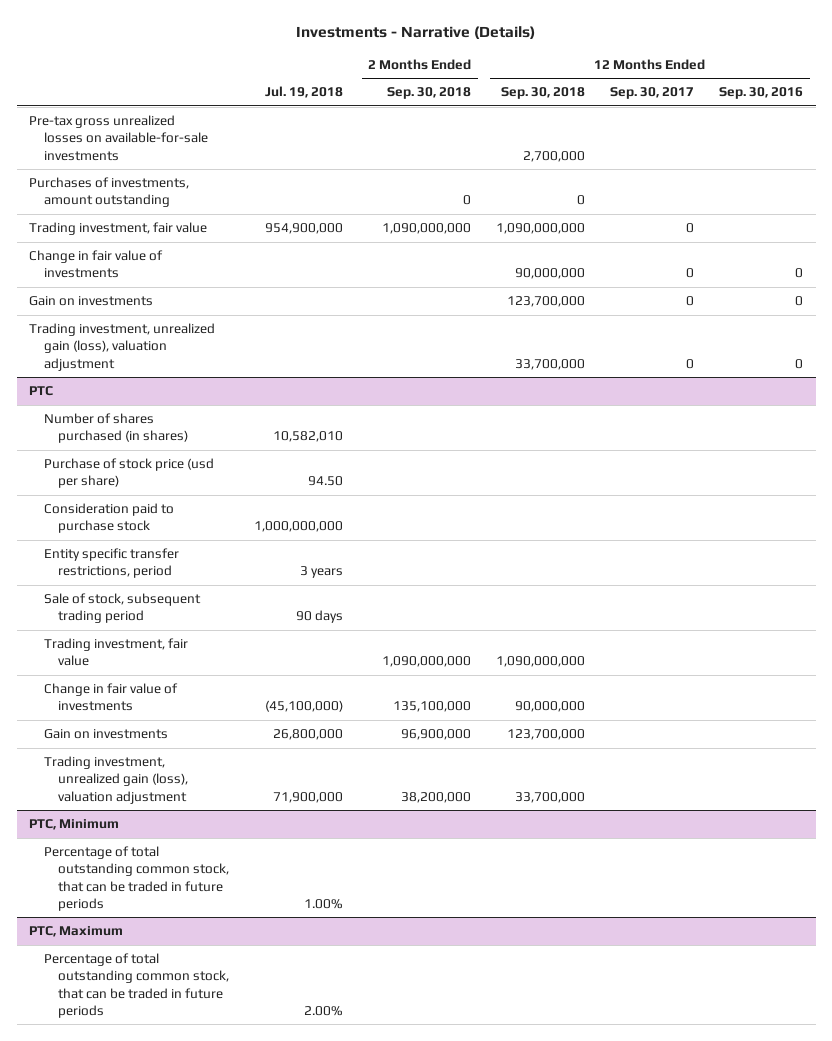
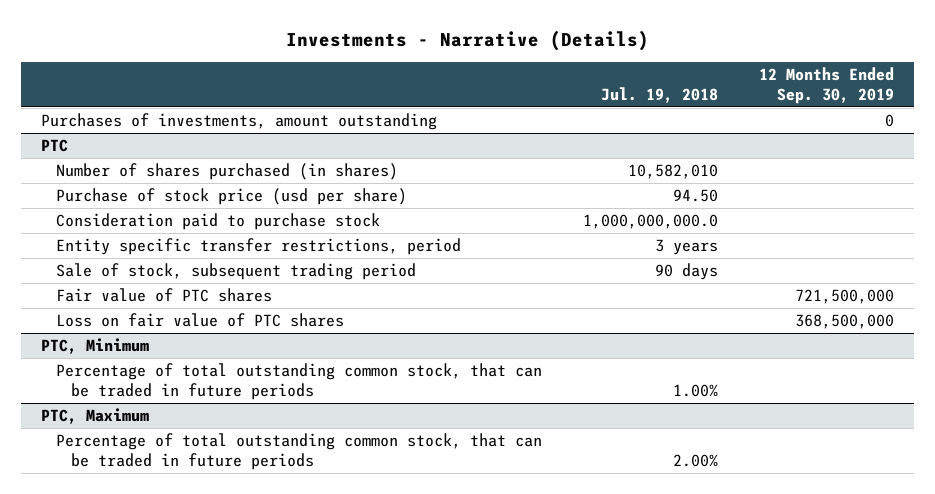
- | Jul. 19, 2018 | 2 Months Ended Sep. 30, 2018 | 12 Months Ended Sep. 30, 2018 | 12 Months Ended Sep. 30, 2017 | 12 Months Ended Sep. 30, 2016
+ | Jul. 19, 2018 | 12 Months Ended Sep. 30, 2019
- Pre-tax gross unrealized losses on available-for-sale investments | | | 2,700,000 | |
- Trading investment, fair value | 954,900,000 | 1,090,000,000 | 1,090,000,000 | 0 |
- Change in fair value of investments | | | 90,000,000 | 0 | 0
- Gain on investments | | | 123,700,000 | 0 | 0
- Trading investment, unrealized gain (loss), valuation adjustment | | | 33,700,000 | 0 | 0
@ PTC
- Consideration paid to purchase stock | 1,000,000,000 | | | |
+ Consideration paid to purchase stock | 1,000,000,000.0 |
- Trading investment, fair value | | 1,090,000,000 | 1,090,000,000 | |
- Change in fair value of investments | (45,100,000) | 135,100,000 | 90,000,000 | |
- Gain on investments | 26,800,000 | 96,900,000 | 123,700,000 | |
- Trading investment, unrealized gain (loss), valuation adjustment | 71,900,000 | 38,200,000 | 33,700,000 | |
+ Fair value of PTC shares | | 721,500,000
+ Loss on fair value of PTC shares | | 368,500,000

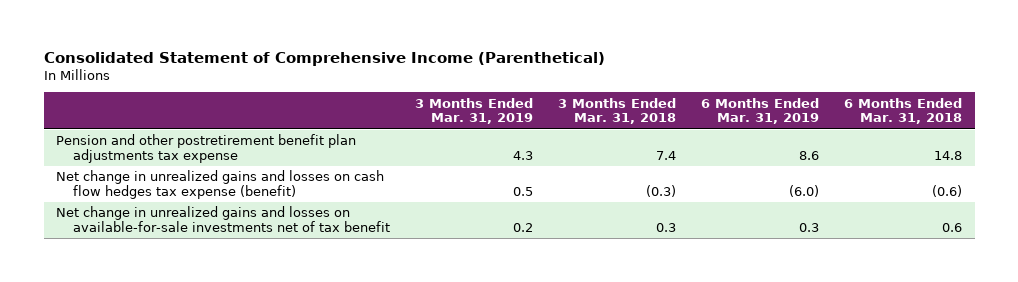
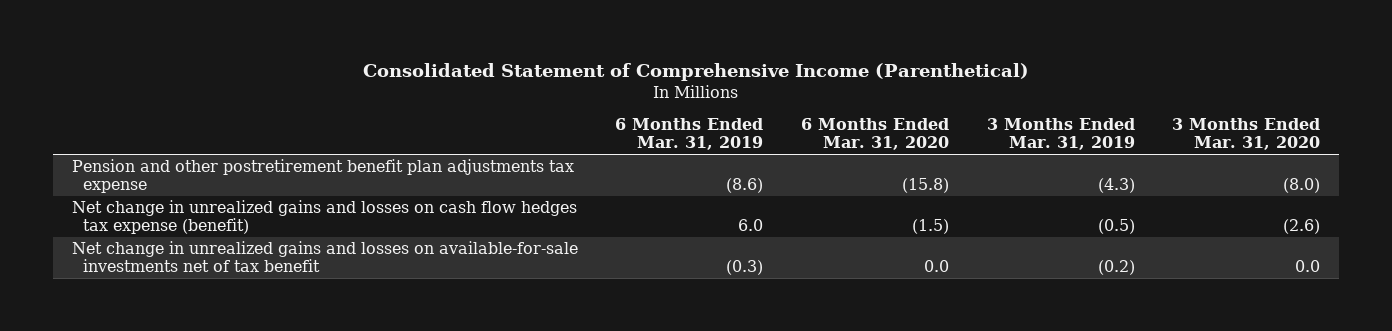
- | 3 Months Ended Mar. 31, 2019 | 3 Months Ended Mar. 31, 2018 | 6 Months Ended Mar. 31, 2019 | 6 Months Ended Mar. 31, 2018
+ | 6 Months Ended Mar. 31, 2019 | 6 Months Ended Mar. 31, 2020 | 3 Months Ended Mar. 31, 2019 | 3 Months Ended Mar. 31, 2020
- Pension and other postretirement benefit plan adjustments tax expense | 4.3 | 7.4 | 8.6 | 14.8
- Net change in unrealized gains and losses on cash flow hedges tax expense (benefit) | 0.5 | (0.3) | (6.0) | (0.6)
- Net change in unrealized gains and losses on available-for-sale investments net of tax benefit | 0.2 | 0.3 | 0.3 | 0.6
+ Pension and other postretirement benefit plan adjustments tax expense | (8.6) | (15.8) | (4.3) | (8.0)
+ Net change in unrealized gains and losses on cash flow hedges tax expense (benefit) | 6.0 | (1.5) | (0.5) | (2.6)
+ Net change in unrealized gains and losses on available-for-sale investments net of tax benefit | (0.3) | 0.0 | (0.2) | 0.0

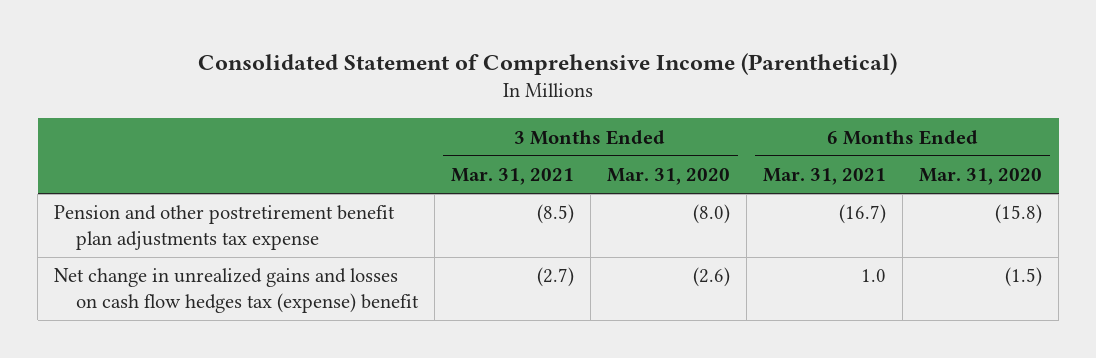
- | 6 Months Ended Mar. 31, 2019 | 6 Months Ended Mar. 31, 2020 | 3 Months Ended Mar. 31, 2019 | 3 Months Ended Mar. 31, 2020
+ | 3 Months Ended Mar. 31, 2021 | 3 Months Ended Mar. 31, 2020 | 6 Months Ended Mar. 31, 2021 | 6 Months Ended Mar. 31, 2020
- Net change in unrealized gains and losses on cash flow hedges tax expense (benefit) | 6.0 | (1.5) | (0.5) | (2.6)
- Net change in unrealized gains and losses on available-for-sale investments net of tax benefit | (0.3) | 0.0 | (0.2) | 0.0
+ Net change in unrealized gains and losses on cash flow hedges tax (expense) benefit | (2.7) | (2.6) | 1.0 | (1.5)

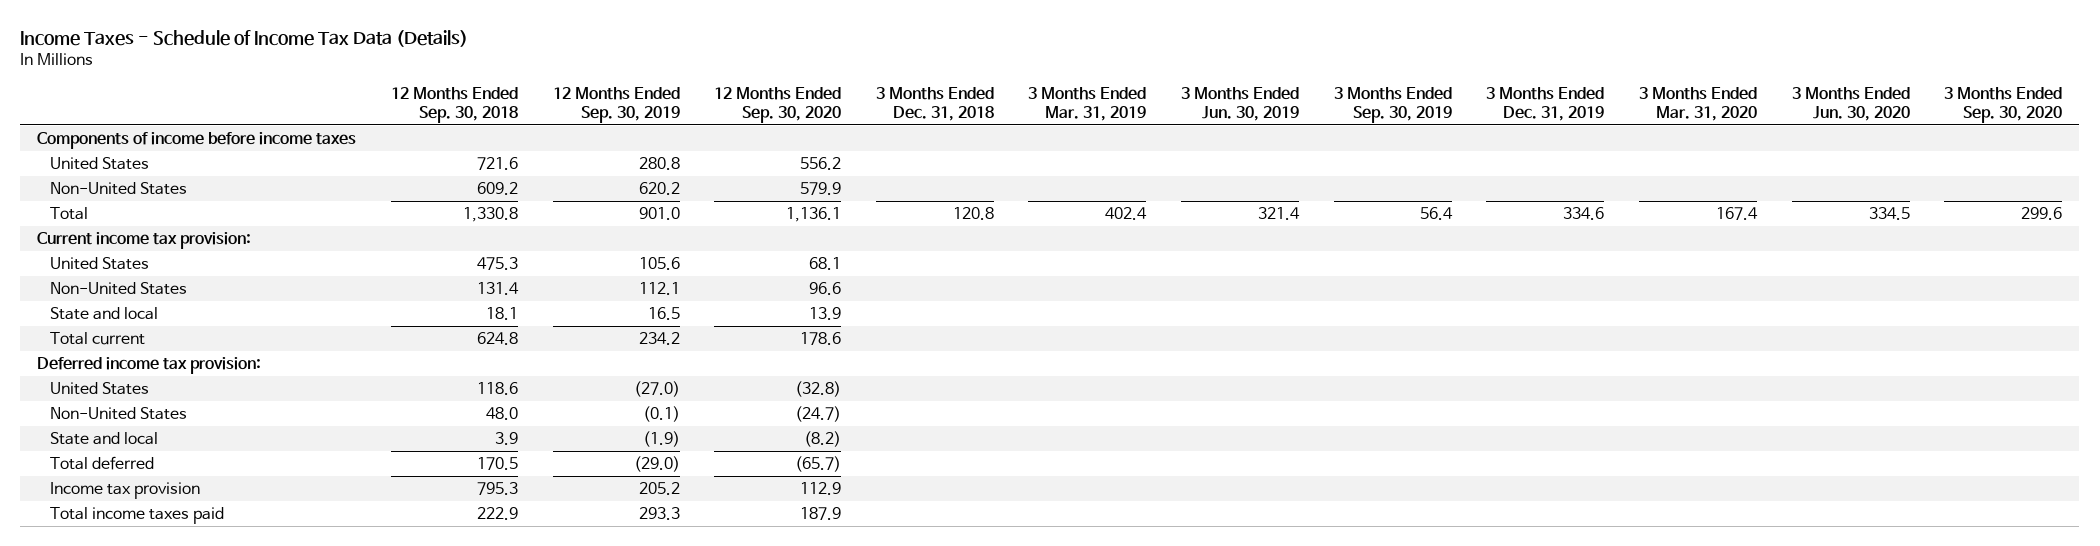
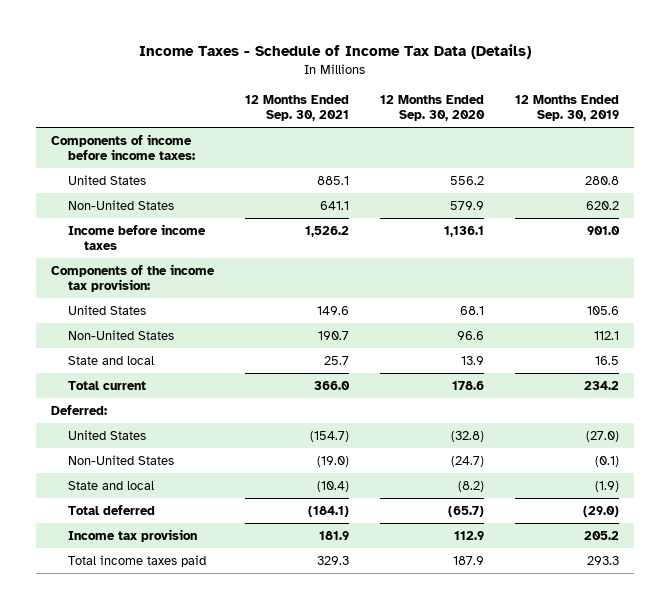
- | 12 Months Ended Sep. 30, 2018 | 12 Months Ended Sep. 30, 2019 | 12 Months Ended Sep. 30, 2020 | 3 Months Ended Dec. 31, 2018 | 3 Months Ended Mar. 31, 2019 | 3 Months Ended Jun. 30, 2019 | 3 Months Ended Sep. 30, 2019 | 3 Months Ended Dec. 31, 2019 | 3 Months Ended Mar. 31, 2020 | 3 Months Ended Jun. 30, 2020 | 3 Months Ended Sep. 30, 2020
+ | 12 Months Ended Sep. 30, 2021 | 12 Months Ended Sep. 30, 2020 | 12 Months Ended Sep. 30, 2019
- Components of income before income taxes
+ Components of income before income taxes:
- Total | 1,330.8 | 901.0 | 1,136.1 | 120.8 | 402.4 | 321.4 | 56.4 | 334.6 | 167.4 | 334.5 | 299.6
- Current income tax provision:
+ Income before income taxes | 1,526.2 | 1,136.1 | 901.0
+ Components of the income tax provision:
- Deferred income tax provision:
+ Deferred:

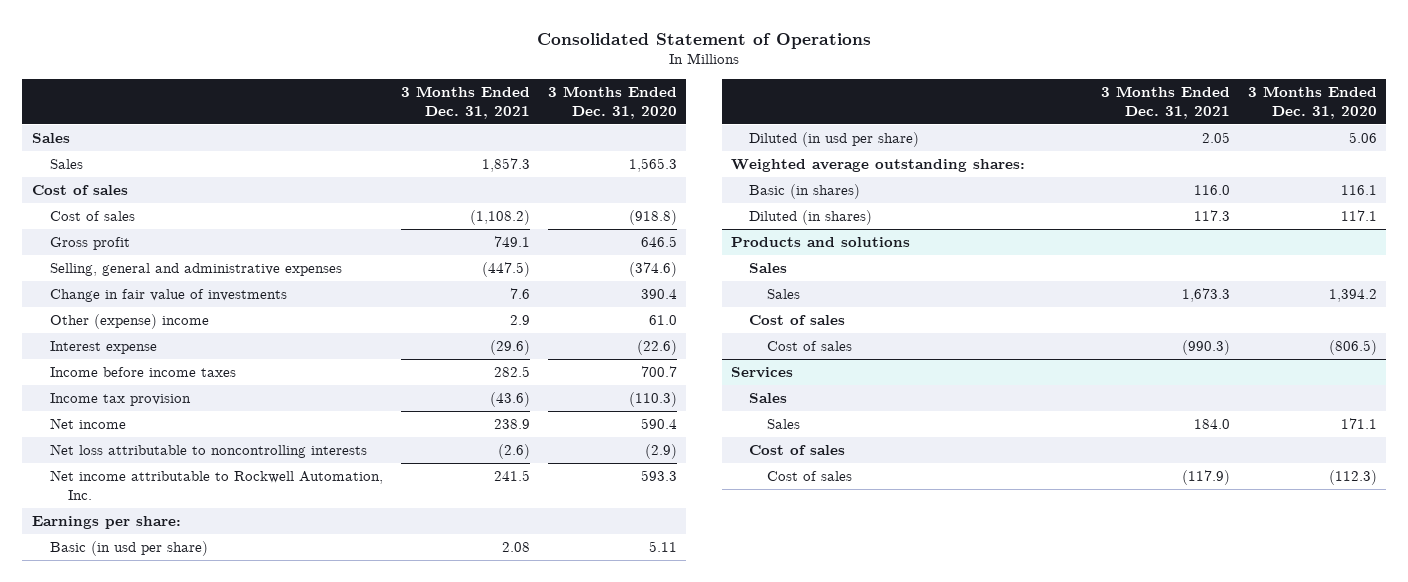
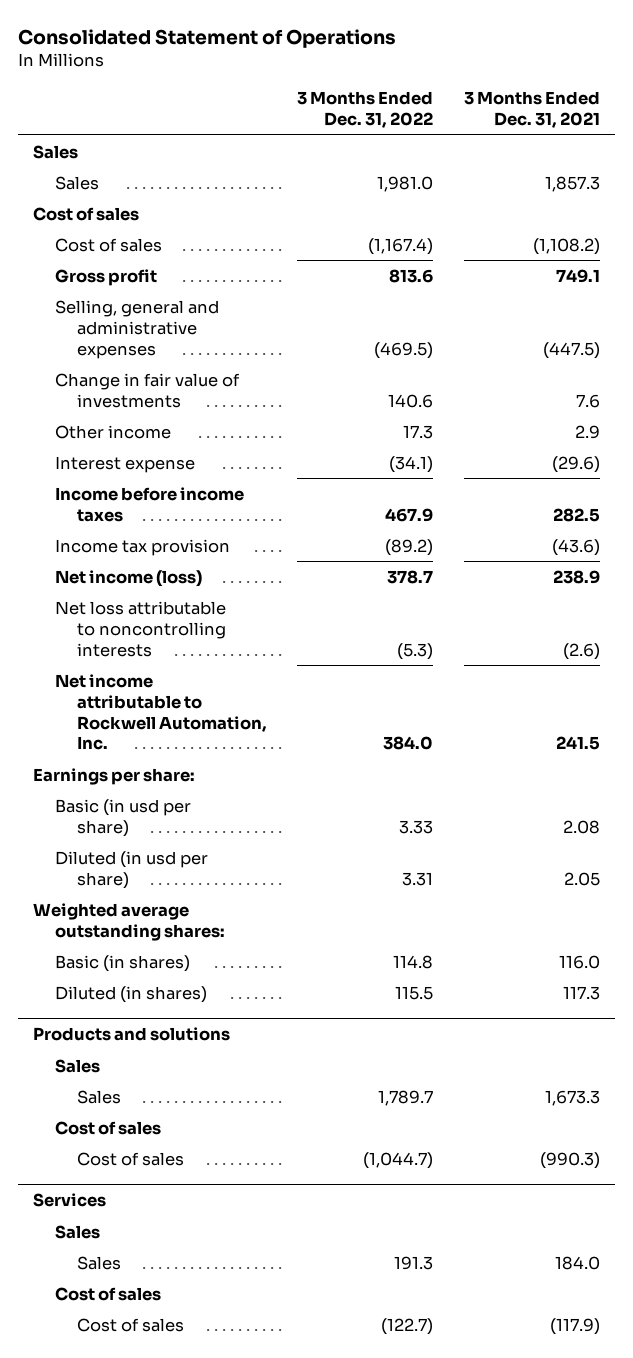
- | 3 Months Ended Dec. 31, 2021 | 3 Months Ended Dec. 31, 2020
+ | 3 Months Ended Dec. 31, 2022 | 3 Months Ended Dec. 31, 2021
- Other (expense) income | 2.9 | 61.0
+ Other income | 17.3 | 2.9
- Net income | 238.9 | 590.4
+ Net income (loss) | 378.7 | 238.9

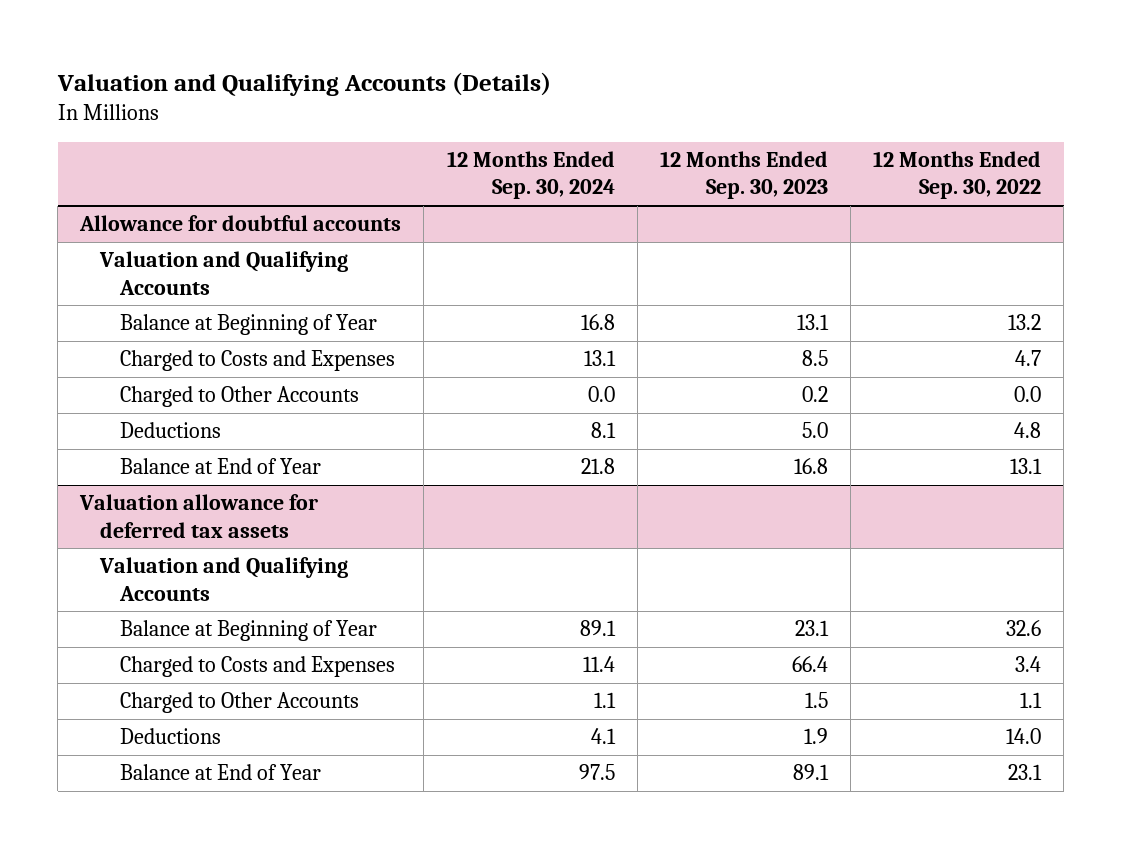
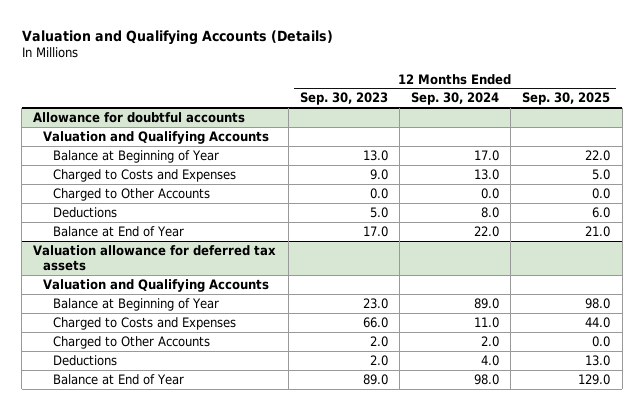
- | 12 Months Ended Sep. 30, 2024 | 12 Months Ended Sep. 30, 2023 | 12 Months Ended Sep. 30, 2022
+ | 12 Months Ended Sep. 30, 2023 | 12 Months Ended Sep. 30, 2024 | 12 Months Ended Sep. 30, 2025
@ Allowance for doubtful accounts
- Balance at Beginning of Year | 16.8 | 13.1 | 13.2
- Charged to Costs and Expenses | 13.1 | 8.5 | 4.7
- Charged to Other Accounts | 0.0 | 0.2 | 0.0
- Deductions | 8.1 | 5.0 | 4.8
- Balance at End of Year | 21.8 | 16.8 | 13.1
+ Balance at Beginning of Year | 13.0 | 17.0 | 22.0
+ Charged to Costs and Expenses | 9.0 | 13.0 | 5.0
+ Charged to Other Accounts | 0.0 | 0.0 | 0.0
+ Deductions | 5.0 | 8.0 | 6.0
+ Balance at End of Year | 17.0 | 22.0 | 21.0
@ Valuation allowance for deferred tax assets
- Balance at Beginning of Year | 89.1 | 23.1 | 32.6
- Charged to Costs and Expenses | 11.4 | 66.4 | 3.4
- Charged to Other Accounts | 1.1 | 1.5 | 1.1
- Deductions | 4.1 | 1.9 | 14.0
- Balance at End of Year | 97.5 | 89.1 | 23.1
+ Balance at Beginning of Year | 23.0 | 89.0 | 98.0
+ Charged to Costs and Expenses | 66.0 | 11.0 | 44.0
+ Charged to Other Accounts | 2.0 | 2.0 | 0.0
+ Deductions | 2.0 | 4.0 | 13.0
+ Balance at End of Year | 89.0 | 98.0 | 129.0

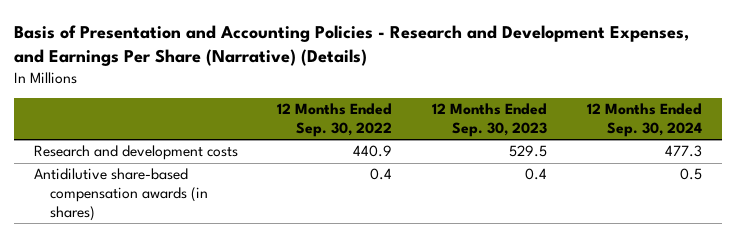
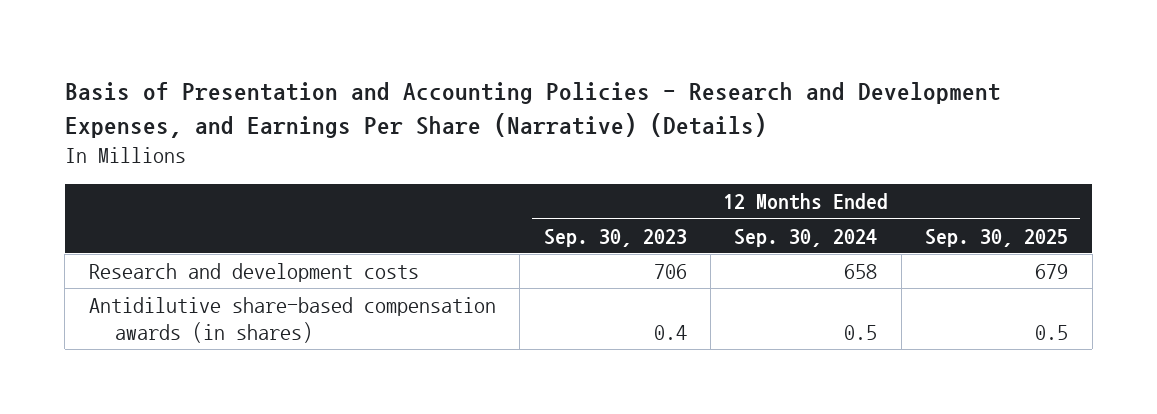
- | 12 Months Ended Sep. 30, 2022 | 12 Months Ended Sep. 30, 2023 | 12 Months Ended Sep. 30, 2024
+ | 12 Months Ended Sep. 30, 2023 | 12 Months Ended Sep. 30, 2024 | 12 Months Ended Sep. 30, 2025
- Research and development costs | 440.9 | 529.5 | 477.3
+ Research and development costs | 706 | 658 | 679

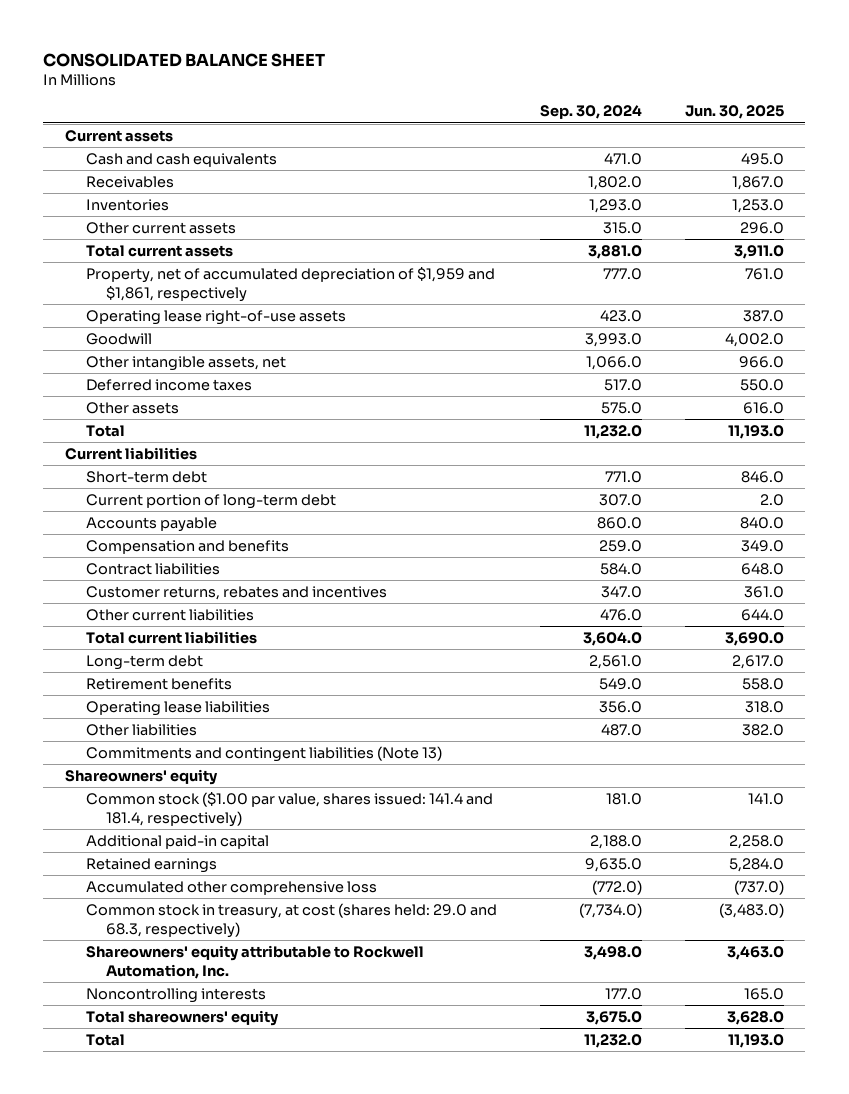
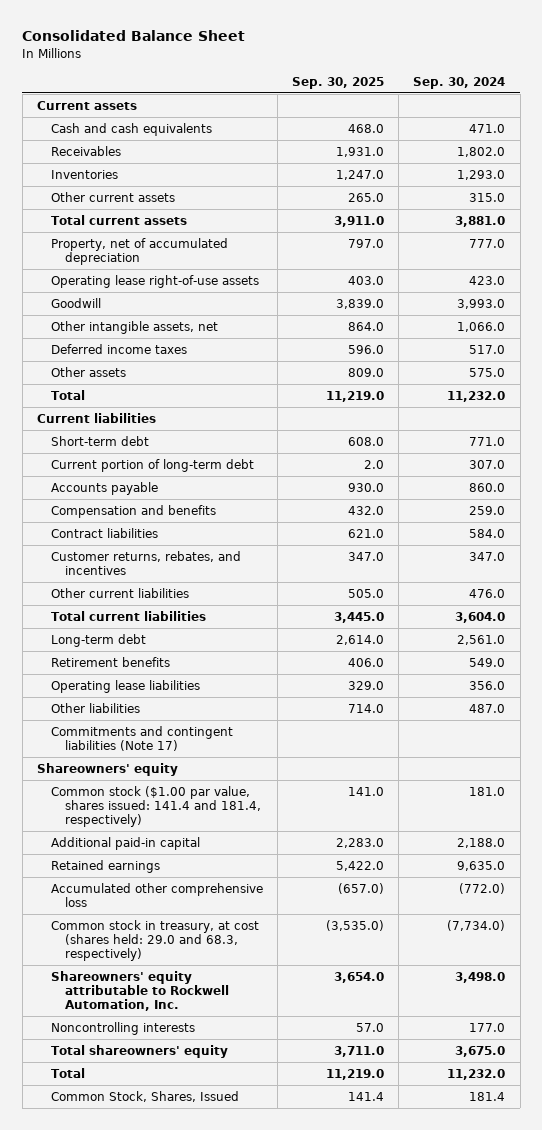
- CONSOLIDATED BALANCE SHEET
+ Consolidated Balance Sheet
- | Sep. 30, 2024 | Jun. 30, 2025
+ | Sep. 30, 2025 | Sep. 30, 2024
- Property, net of accumulated depreciation of $1,959 and $1,861, respectively | 777.0 | 761.0
+ Property, net of accumulated depreciation | 797.0 | 777.0
- Customer returns, rebates and incentives | 347.0 | 361.0
+ Customer returns, rebates, and incentives | 347.0 | 347.0
- Commitments and contingent liabilities (Note 13)
+ Commitments and contingent liabilities (Note 17)
+ Common Stock, Shares, Issued | 141.4 | 181.4

